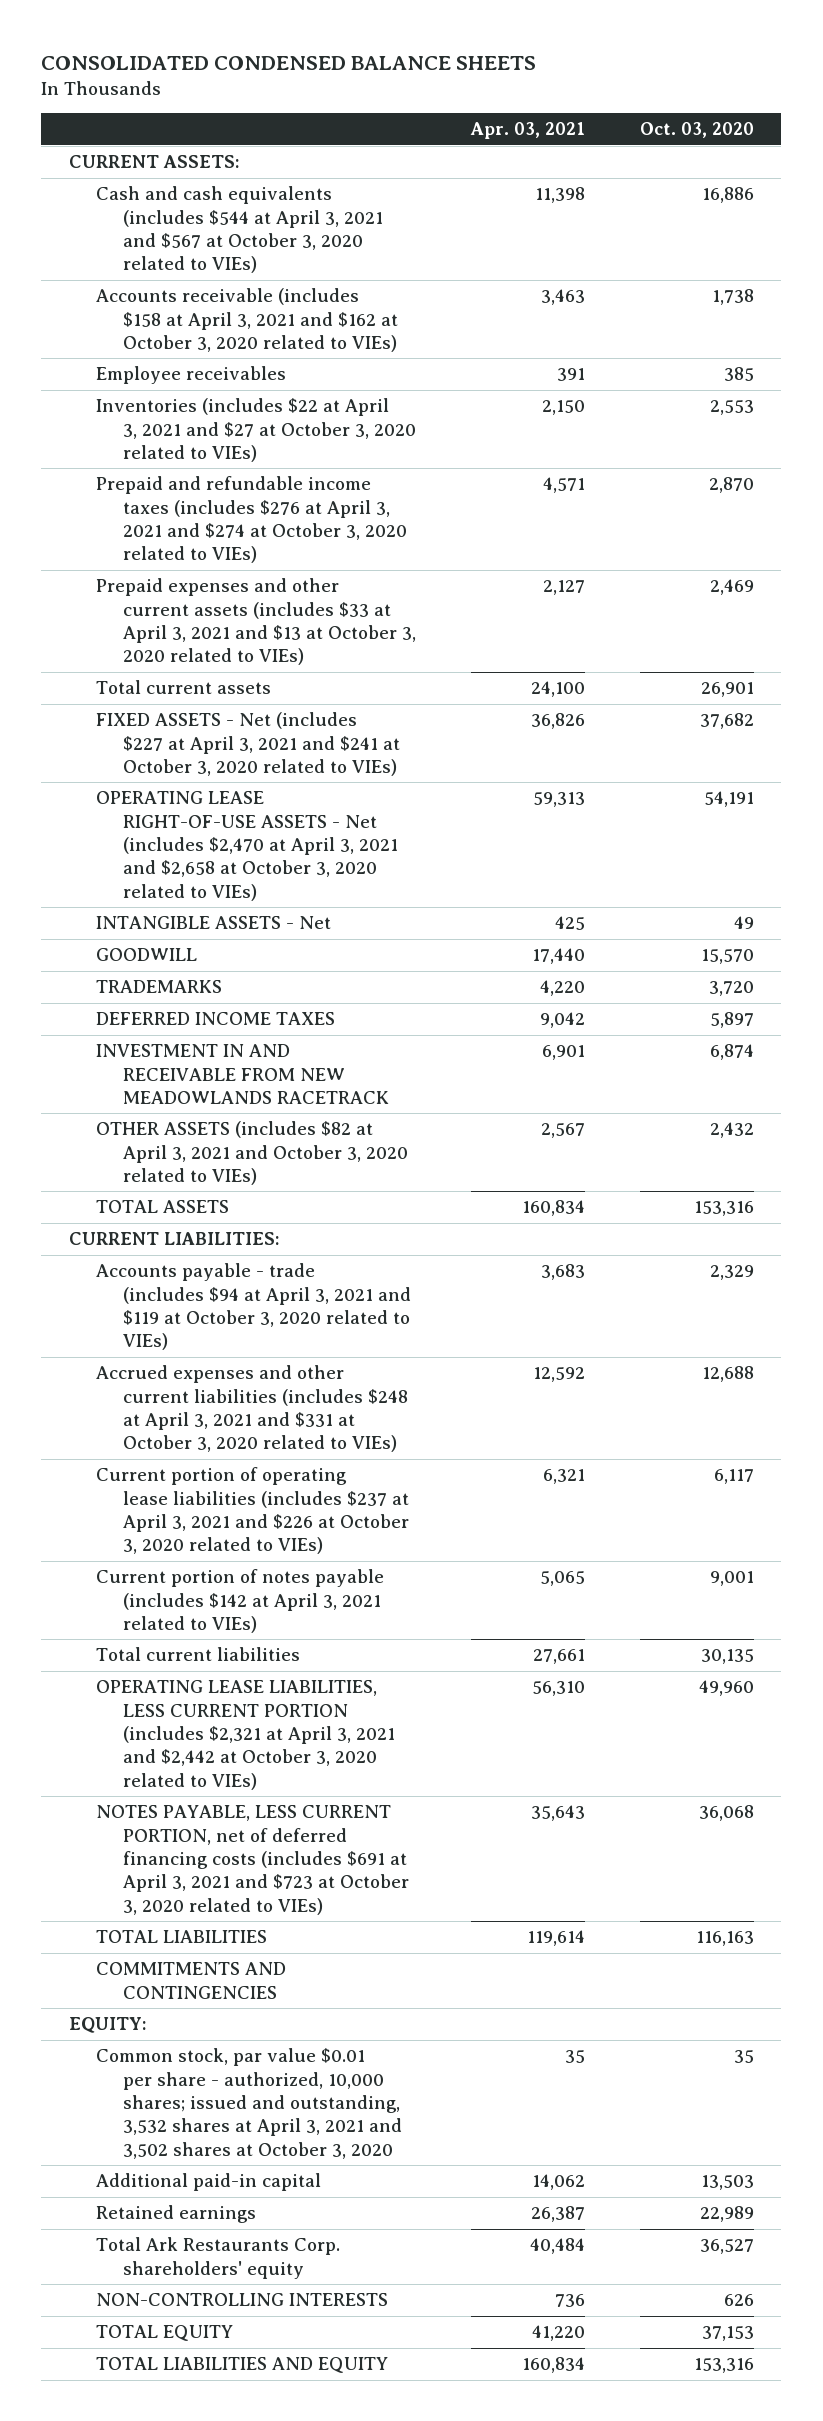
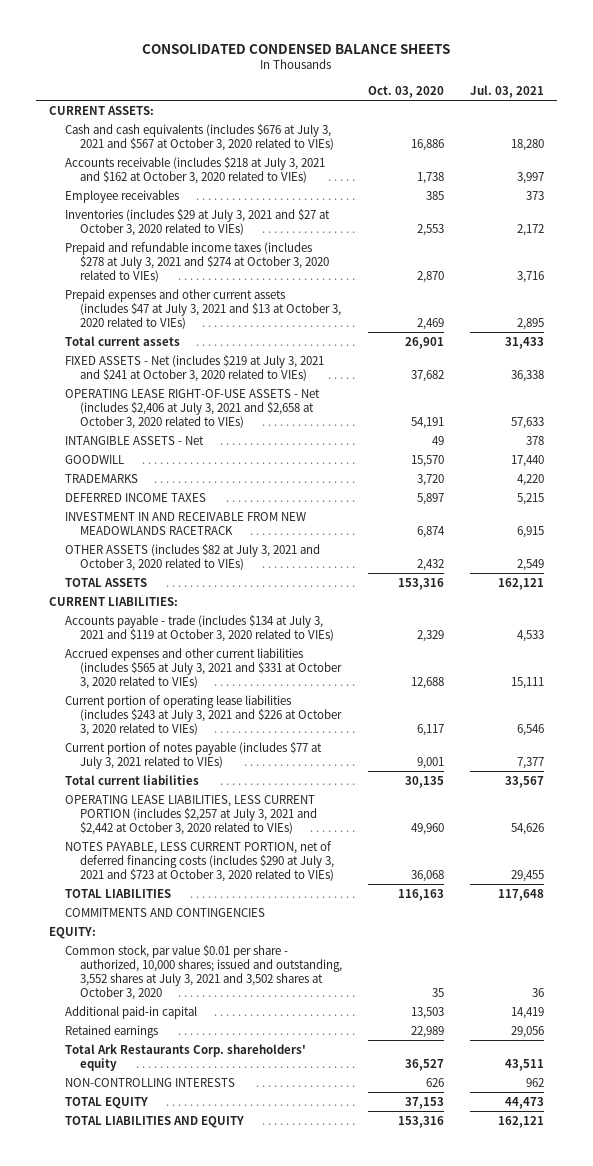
- | Apr. 03, 2021 | Oct. 03, 2020
+ | Oct. 03, 2020 | Jul. 03, 2021
- Cash and cash equivalents (includes $544 at April 3, 2021 and $567 at October 3, 2020 related to VIEs) | 11,398 | 16,886
- Accounts receivable (includes $158 at April 3, 2021 and $162 at October 3, 2020 related to VIEs) | 3,463 | 1,738
+ Cash and cash equivalents (includes $676 at July 3, 2021 and $567 at October 3, 2020 related to VIEs) | 16,886 | 18,280
+ Accounts receivable (includes $218 at July 3, 2021 and $162 at October 3, 2020 related to VIEs) | 1,738 | 3,997
- Inventories (includes $22 at April 3, 2021 and $27 at October 3, 2020 related to VIEs) | 2,150 | 2,553
- Prepaid and refundable income taxes (includes $276 at April 3, 2021 and $274 at October 3, 2020 related to VIEs) | 4,571 | 2,870
- Prepaid expenses and other current assets (includes $33 at April 3, 2021 and $13 at October 3, 2020 related to VIEs) | 2,127 | 2,469
+ Inventories (includes $29 at July 3, 2021 and $27 at October 3, 2020 related to VIEs) | 2,553 | 2,172
+ Prepaid and refundable income taxes (includes $278 at July 3, 2021 and $274 at October 3, 2020 related to VIEs) | 2,870 | 3,716
+ Prepaid expenses and other current assets (includes $47 at July 3, 2021 and $13 at October 3, 2020 related to VIEs) | 2,469 | 2,895
- FIXED ASSETS - Net (includes $227 at April 3, 2021 and $241 at October 3, 2020 related to VIEs) | 36,826 | 37,682
- OPERATING LEASE RIGHT-OF-USE ASSETS - Net (includes $2,470 at April 3, 2021 and $2,658 at October 3, 2020 related to VIEs) | 59,313 | 54,191
+ FIXED ASSETS - Net (includes $219 at July 3, 2021 and $241 at October 3, 2020 related to VIEs) | 37,682 | 36,338
+ OPERATING LEASE RIGHT-OF-USE ASSETS - Net (includes $2,406 at July 3, 2021 and $2,658 at October 3, 2020 related to VIEs) | 54,191 | 57,633
- OTHER ASSETS (includes $82 at April 3, 2021 and October 3, 2020 related to VIEs) | 2,567 | 2,432
+ OTHER ASSETS (includes $82 at July 3, 2021 and October 3, 2020 related to VIEs) | 2,432 | 2,549
- Accounts payable - trade (includes $94 at April 3, 2021 and $119 at October 3, 2020 related to VIEs) | 3,683 | 2,329
- Accrued expenses and other current liabilities (includes $248 at April 3, 2021 and $331 at October 3, 2020 related to VIEs) | 12,592 | 12,688
- Current portion of operating lease liabilities (includes $237 at April 3, 2021 and $226 at October 3, 2020 related to VIEs) | 6,321 | 6,117
- Current portion of notes payable (includes $142 at April 3, 2021 related to VIEs) | 5,065 | 9,001
+ Accounts payable - trade (includes $134 at July 3, 2021 and $119 at October 3, 2020 related to VIEs) | 2,329 | 4,533
+ Accrued expenses and other current liabilities (includes $565 at July 3, 2021 and $331 at October 3, 2020 related to VIEs) | 12,688 | 15,111
+ Current portion of operating lease liabilities (includes $243 at July 3, 2021 and $226 at October 3, 2020 related to VIEs) | 6,117 | 6,546
+ Current portion of notes payable (includes $77 at July 3, 2021 related to VIEs) | 9,001 | 7,377
- OPERATING LEASE LIABILITIES, LESS CURRENT PORTION (includes $2,321 at April 3, 2021 and $2,442 at October 3, 2020 related to VIEs) | 56,310 | 49,960
- NOTES PAYABLE, LESS CURRENT PORTION, net of deferred financing costs (includes $691 at April 3, 2021 and $723 at October 3, 2020 related to VIEs) | 35,643 | 36,068
+ OPERATING LEASE LIABILITIES, LESS CURRENT PORTION (includes $2,257 at July 3, 2021 and $2,442 at October 3, 2020 related to VIEs) | 49,960 | 54,626
+ NOTES PAYABLE, LESS CURRENT PORTION, net of deferred financing costs (includes $290 at July 3, 2021 and $723 at October 3, 2020 related to VIEs) | 36,068 | 29,455
- Common stock, par value $0.01 per share - authorized, 10,000 shares; issued and outstanding, 3,532 shares at April 3, 2021 and 3,502 shares at October 3, 2020 | 35 | 35
+ Common stock, par value $0.01 per share - authorized, 10,000 shares; issued and outstanding, 3,552 shares at July 3, 2021 and 3,502 shares at October 3, 2020 | 35 | 36

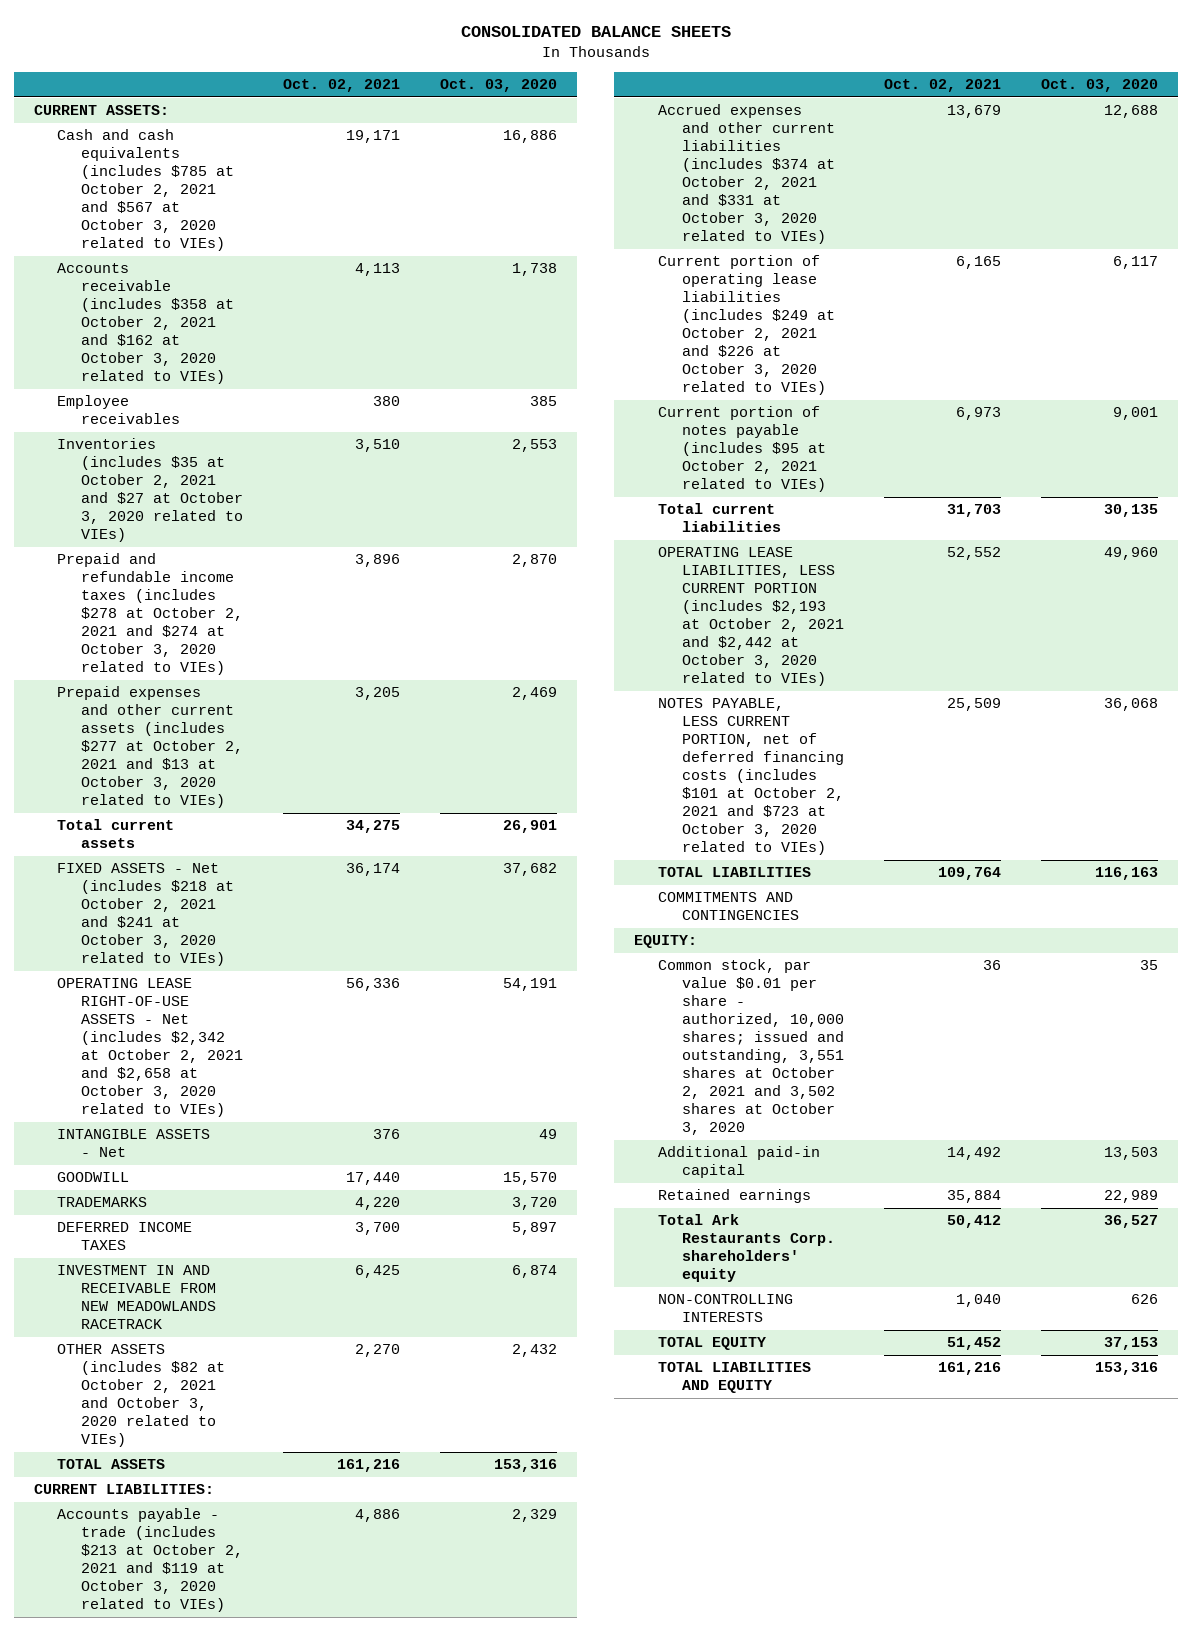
- CONSOLIDATED CONDENSED BALANCE SHEETS
+ CONSOLIDATED BALANCE SHEETS
- | Oct. 03, 2020 | Jul. 03, 2021
+ | Oct. 02, 2021 | Oct. 03, 2020
- Cash and cash equivalents (includes $676 at July 3, 2021 and $567 at October 3, 2020 related to VIEs) | 16,886 | 18,280
- Accounts receivable (includes $218 at July 3, 2021 and $162 at October 3, 2020 related to VIEs) | 1,738 | 3,997
+ Cash and cash equivalents (includes $785 at October 2, 2021 and $567 at October 3, 2020 related to VIEs) | 19,171 | 16,886
+ Accounts receivable (includes $358 at October 2, 2021 and $162 at October 3, 2020 related to VIEs) | 4,113 | 1,738
- Inventories (includes $29 at July 3, 2021 and $27 at October 3, 2020 related to VIEs) | 2,553 | 2,172
- Prepaid and refundable income taxes (includes $278 at July 3, 2021 and $274 at October 3, 2020 related to VIEs) | 2,870 | 3,716
- Prepaid expenses and other current assets (includes $47 at July 3, 2021 and $13 at October 3, 2020 related to VIEs) | 2,469 | 2,895
+ Inventories (includes $35 at October 2, 2021 and $27 at October 3, 2020 related to VIEs) | 3,510 | 2,553
+ Prepaid and refundable income taxes (includes $278 at October 2, 2021 and $274 at October 3, 2020 related to VIEs) | 3,896 | 2,870
+ Prepaid expenses and other current assets (includes $277 at October 2, 2021 and $13 at October 3, 2020 related to VIEs) | 3,205 | 2,469
- FIXED ASSETS - Net (includes $219 at July 3, 2021 and $241 at October 3, 2020 related to VIEs) | 37,682 | 36,338
- OPERATING LEASE RIGHT-OF-USE ASSETS - Net (includes $2,406 at July 3, 2021 and $2,658 at October 3, 2020 related to VIEs) | 54,191 | 57,633
+ FIXED ASSETS - Net (includes $218 at October 2, 2021 and $241 at October 3, 2020 related to VIEs) | 36,174 | 37,682
+ OPERATING LEASE RIGHT-OF-USE ASSETS - Net (includes $2,342 at October 2, 2021 and $2,658 at October 3, 2020 related to VIEs) | 56,336 | 54,191
- OTHER ASSETS (includes $82 at July 3, 2021 and October 3, 2020 related to VIEs) | 2,432 | 2,549
+ OTHER ASSETS (includes $82 at October 2, 2021 and October 3, 2020 related to VIEs) | 2,270 | 2,432
- Accounts payable - trade (includes $134 at July 3, 2021 and $119 at October 3, 2020 related to VIEs) | 2,329 | 4,533
- Accrued expenses and other current liabilities (includes $565 at July 3, 2021 and $331 at October 3, 2020 related to VIEs) | 12,688 | 15,111
- Current portion of operating lease liabilities (includes $243 at July 3, 2021 and $226 at October 3, 2020 related to VIEs) | 6,117 | 6,546
- Current portion of notes payable (includes $77 at July 3, 2021 related to VIEs) | 9,001 | 7,377
+ Accounts payable - trade (includes $213 at October 2, 2021 and $119 at October 3, 2020 related to VIEs) | 4,886 | 2,329
+ Accrued expenses and other current liabilities (includes $374 at October 2, 2021 and $331 at October 3, 2020 related to VIEs) | 13,679 | 12,688
+ Current portion of operating lease liabilities (includes $249 at October 2, 2021 and $226 at October 3, 2020 related to VIEs) | 6,165 | 6,117
+ Current portion of notes payable (includes $95 at October 2, 2021 related to VIEs) | 6,973 | 9,001
- OPERATING LEASE LIABILITIES, LESS CURRENT PORTION (includes $2,257 at July 3, 2021 and $2,442 at October 3, 2020 related to VIEs) | 49,960 | 54,626
- NOTES PAYABLE, LESS CURRENT PORTION, net of deferred financing costs (includes $290 at July 3, 2021 and $723 at October 3, 2020 related to VIEs) | 36,068 | 29,455
+ OPERATING LEASE LIABILITIES, LESS CURRENT PORTION (includes $2,193 at October 2, 2021 and $2,442 at October 3, 2020 related to VIEs) | 52,552 | 49,960
+ NOTES PAYABLE, LESS CURRENT PORTION, net of deferred financing costs (includes $101 at October 2, 2021 and $723 at October 3, 2020 related to VIEs) | 25,509 | 36,068
- Common stock, par value $0.01 per share - authorized, 10,000 shares; issued and outstanding, 3,552 shares at July 3, 2021 and 3,502 shares at October 3, 2020 | 35 | 36
+ Common stock, par value $0.01 per share - authorized, 10,000 shares; issued and outstanding, 3,551 shares at October 2, 2021 and 3,502 shares at October 3, 2020 | 36 | 35

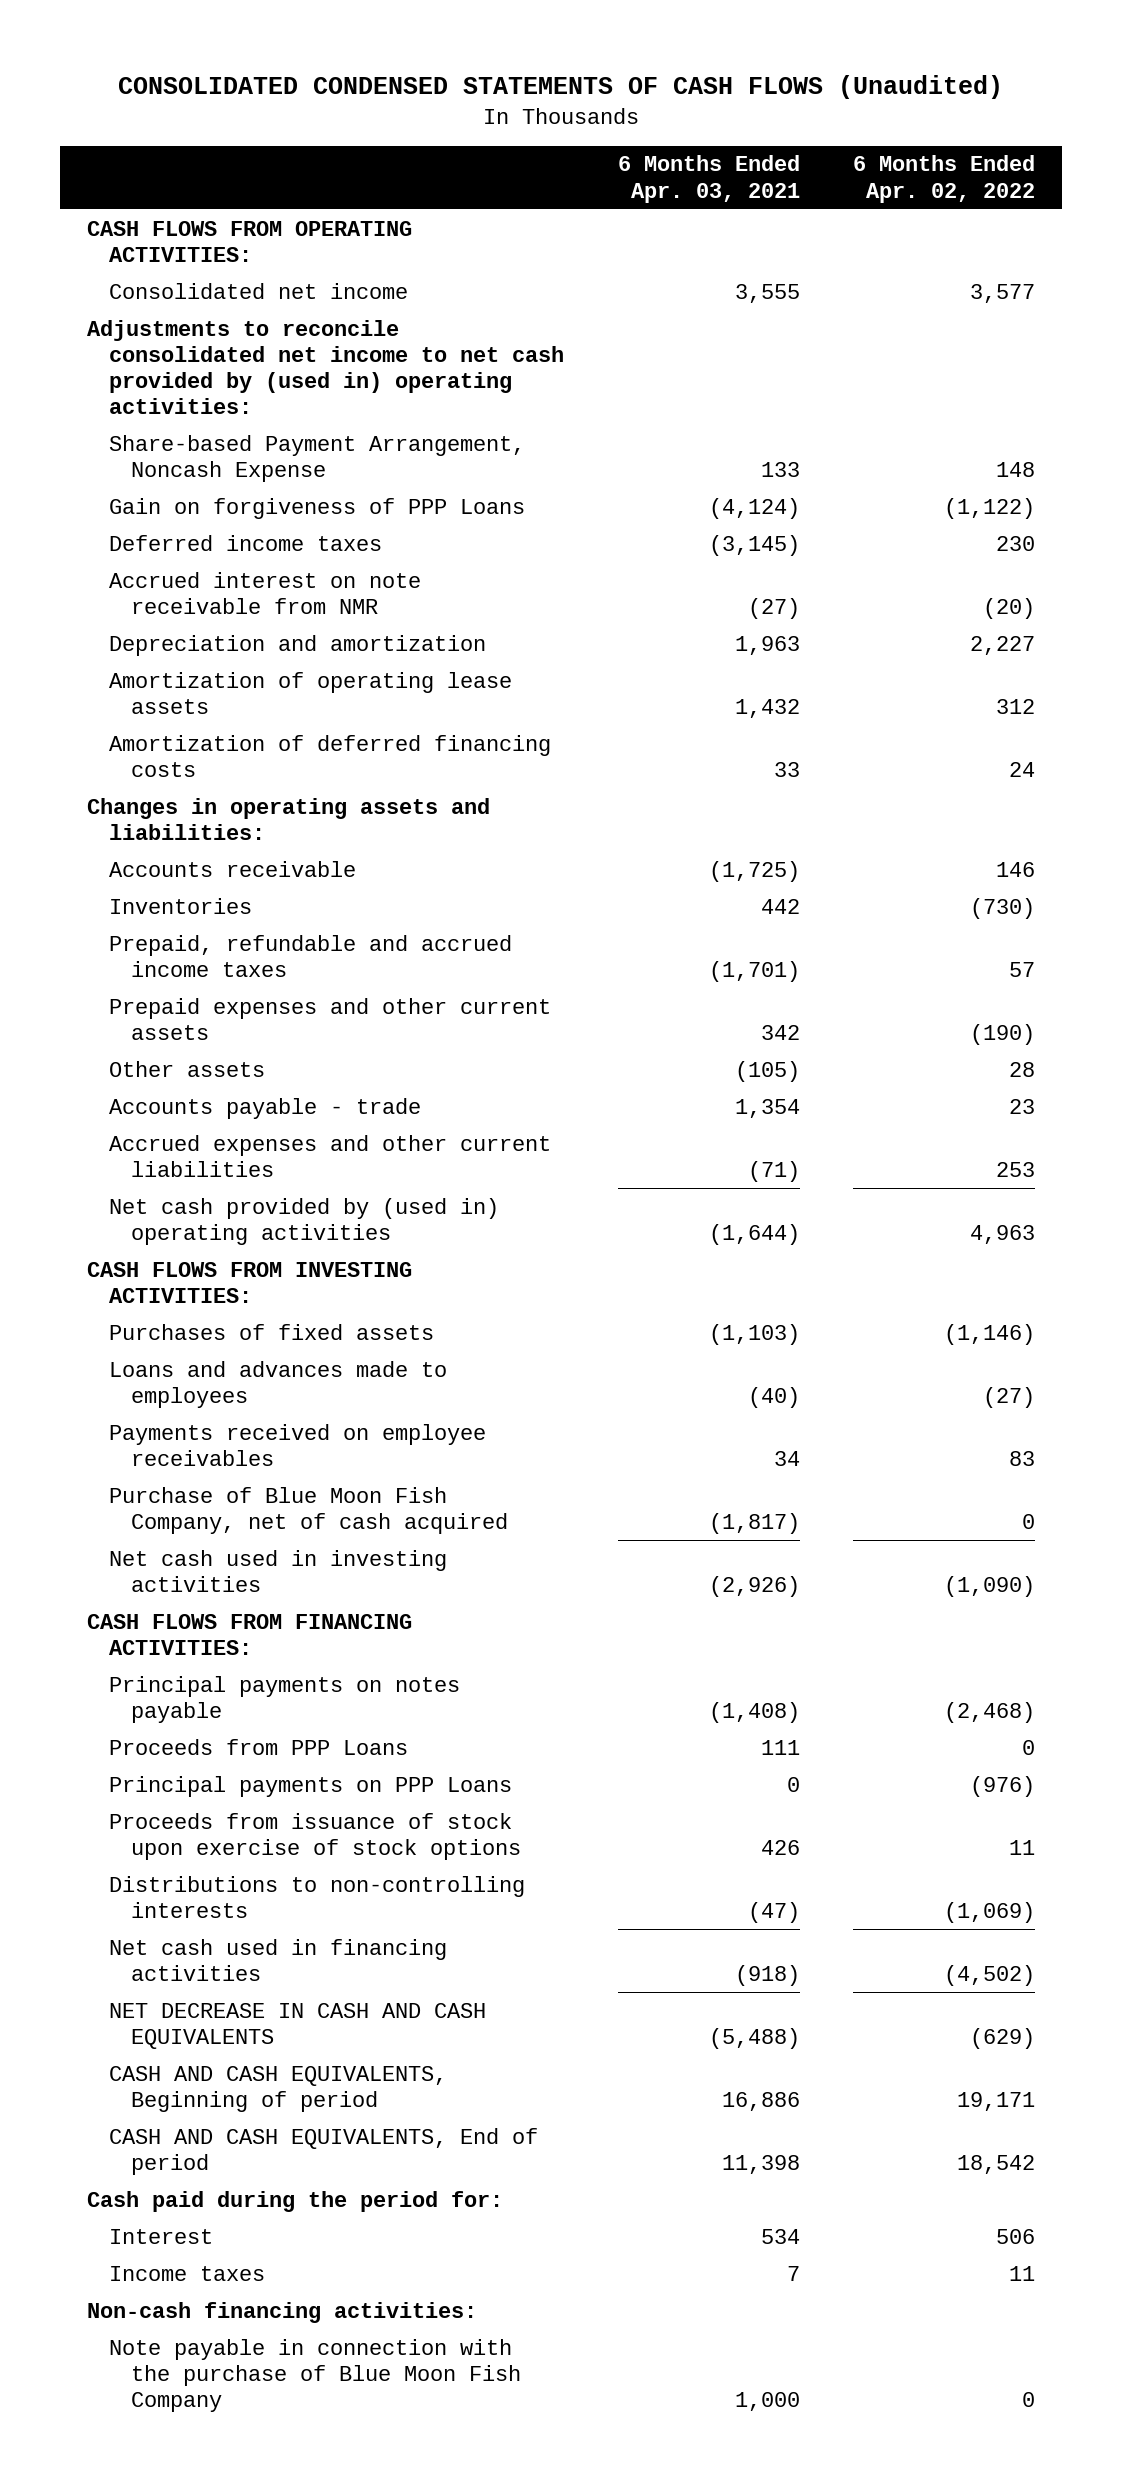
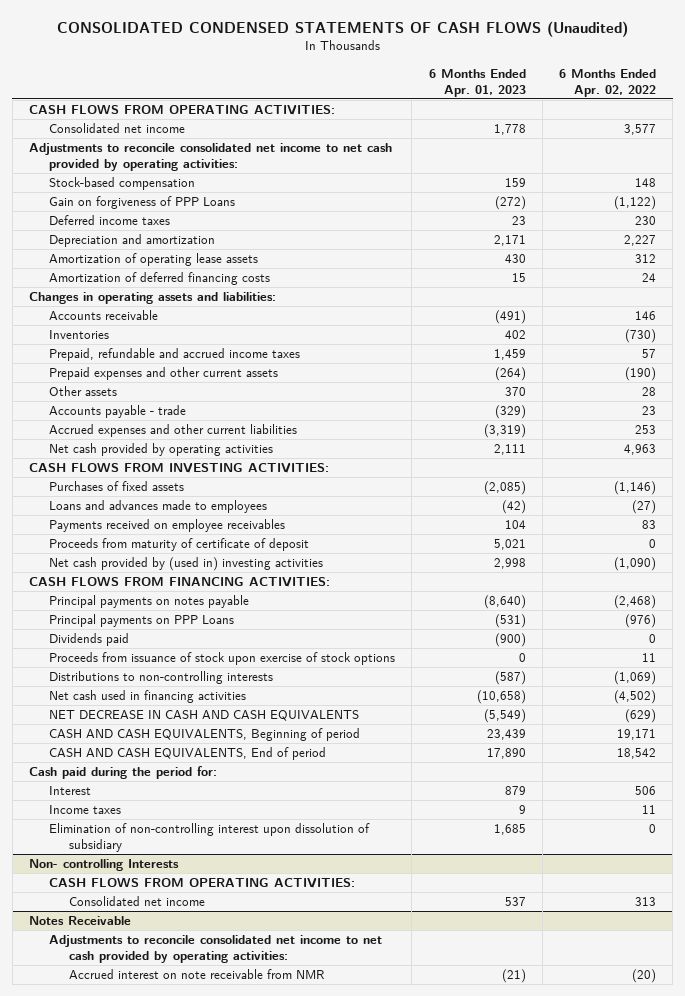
- | 6 Months Ended Apr. 03, 2021 | 6 Months Ended Apr. 02, 2022
+ | 6 Months Ended Apr. 01, 2023 | 6 Months Ended Apr. 02, 2022
- Adjustments to reconcile consolidated net income to net cash provided by (used in) operating activities:
- Share-based Payment Arrangement, Noncash Expense | 133 | 148
+ Adjustments to reconcile consolidated net income to net cash provided by operating activities:
+ Stock-based compensation | 159 | 148
- Accrued interest on note receivable from NMR | (27) | (20)
- Net cash provided by (used in) operating activities | (1,644) | 4,963
+ Net cash provided by operating activities | 2,111 | 4,963
- Purchase of Blue Moon Fish Company, net of cash acquired | (1,817) | 0
- Net cash used in investing activities | (2,926) | (1,090)
+ Proceeds from maturity of certificate of deposit | 5,021 | 0
+ Net cash provided by (used in) investing activities | 2,998 | (1,090)
- Proceeds from PPP Loans | 111 | 0
+ Dividends paid | (900) | 0
- Non-cash financing activities:
- Note payable in connection with the purchase of Blue Moon Fish Company | 1,000 | 0
+ Elimination of non-controlling interest upon dissolution of subsidiary | 1,685 | 0
+ Non- controlling Interests
+ CASH FLOWS FROM OPERATING ACTIVITIES:
+ Consolidated net income | 537 | 313
+ Notes Receivable
+ Adjustments to reconcile consolidated net income to net cash provided by operating activities:
+ Accrued interest on note receivable from NMR | (21) | (20)

